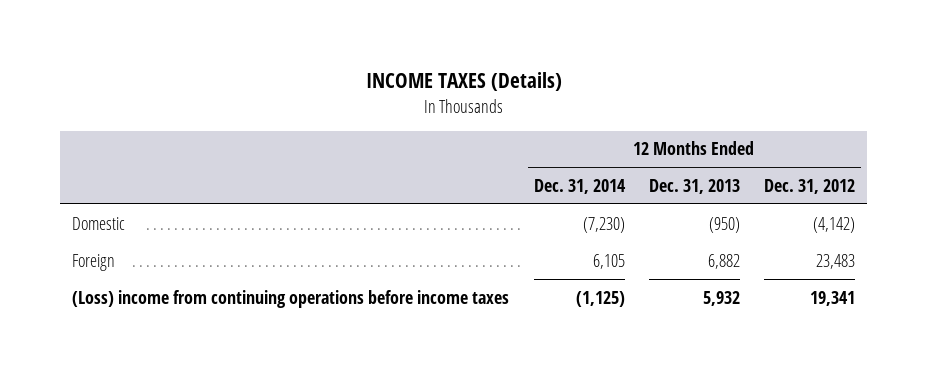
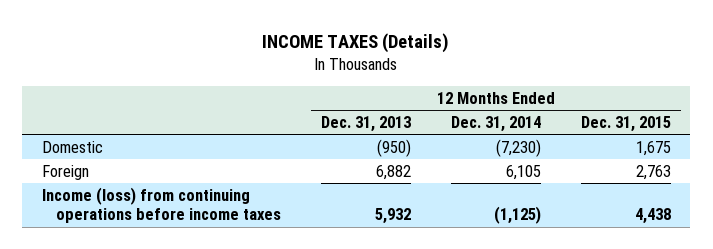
- | 12 Months Ended Dec. 31, 2014 | 12 Months Ended Dec. 31, 2013 | 12 Months Ended Dec. 31, 2012
+ | 12 Months Ended Dec. 31, 2013 | 12 Months Ended Dec. 31, 2014 | 12 Months Ended Dec. 31, 2015
- (Loss) income from continuing operations before income taxes | (1,125) | 5,932 | 19,341
+ Income (loss) from continuing operations before income taxes | 5,932 | (1,125) | 4,438

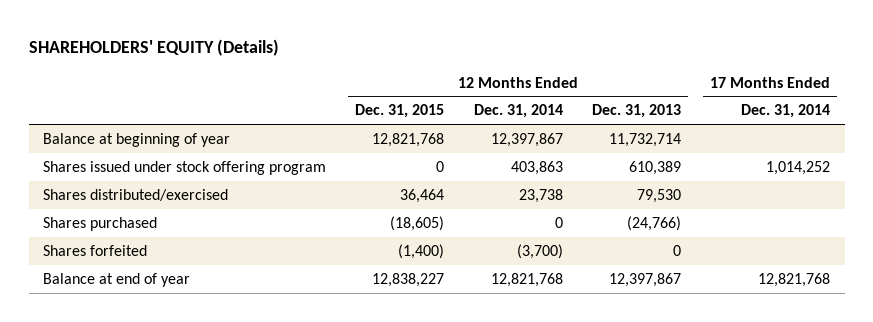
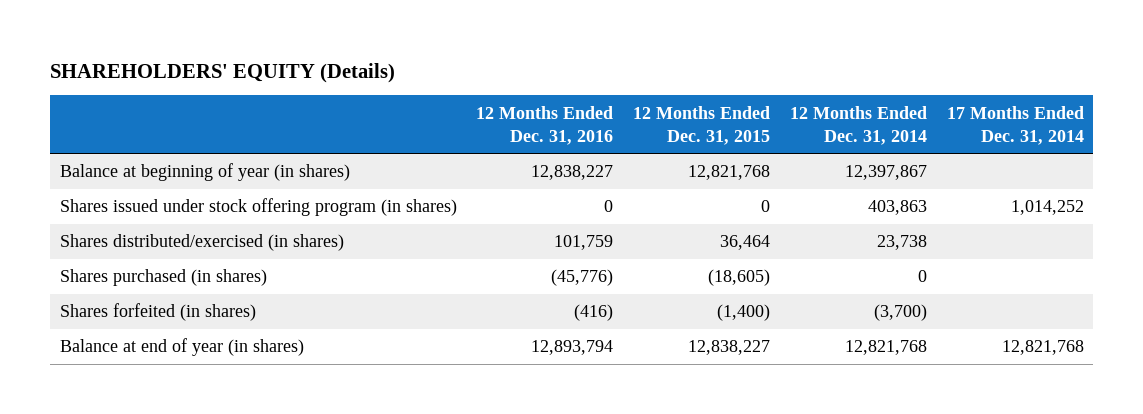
- | 12 Months Ended Dec. 31, 2015 | 12 Months Ended Dec. 31, 2014 | 12 Months Ended Dec. 31, 2013 | 17 Months Ended Dec. 31, 2014
+ | 12 Months Ended Dec. 31, 2016 | 12 Months Ended Dec. 31, 2015 | 12 Months Ended Dec. 31, 2014 | 17 Months Ended Dec. 31, 2014
- Balance at beginning of year | 12,821,768 | 12,397,867 | 11,732,714 |
- Shares issued under stock offering program | 0 | 403,863 | 610,389 | 1,014,252
- Shares distributed/exercised | 36,464 | 23,738 | 79,530 |
- Shares purchased | (18,605) | 0 | (24,766) |
- Shares forfeited | (1,400) | (3,700) | 0 |
- Balance at end of year | 12,838,227 | 12,821,768 | 12,397,867 | 12,821,768
+ Balance at beginning of year (in shares) | 12,838,227 | 12,821,768 | 12,397,867 |
+ Shares issued under stock offering program (in shares) | 0 | 0 | 403,863 | 1,014,252
+ Shares distributed/exercised (in shares) | 101,759 | 36,464 | 23,738 |
+ Shares purchased (in shares) | (45,776) | (18,605) | 0 |
+ Shares forfeited (in shares) | (416) | (1,400) | (3,700) |
+ Balance at end of year (in shares) | 12,893,794 | 12,838,227 | 12,821,768 | 12,821,768

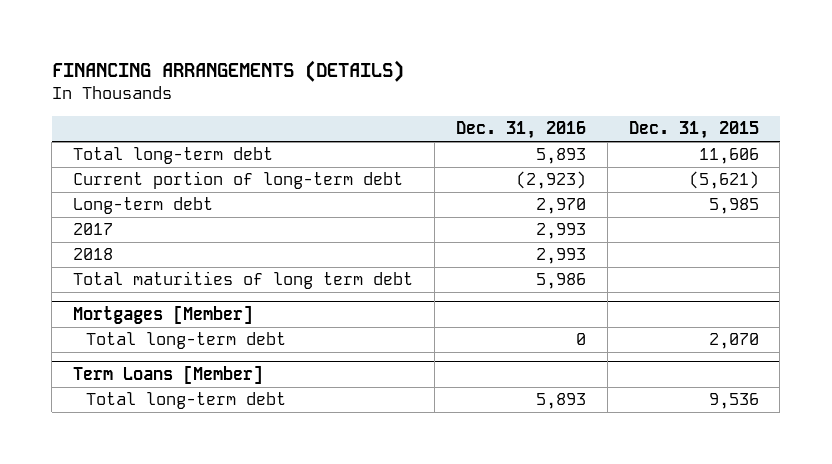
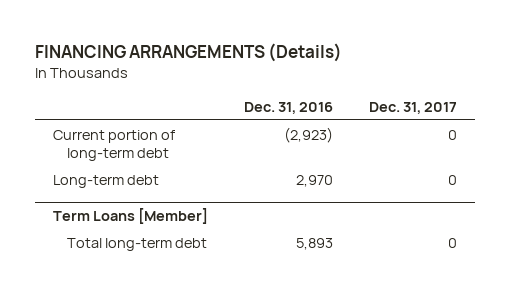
- FINANCING ARRANGEMENTS (DETAILS)
+ FINANCING ARRANGEMENTS (Details)
- | Dec. 31, 2016 | Dec. 31, 2015
+ | Dec. 31, 2016 | Dec. 31, 2017
- Total long-term debt | 5,893 | 11,606
- 2017 | 2,993 |
- 2018 | 2,993 |
- Total maturities of long term debt | 5,986 |
- Mortgages [Member]
- Total long-term debt | 0 | 2,070

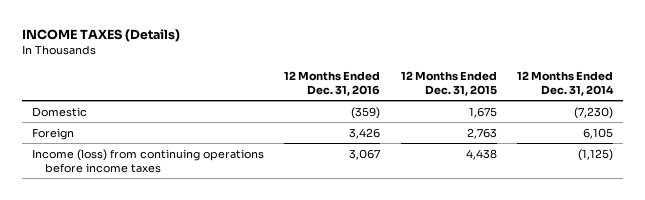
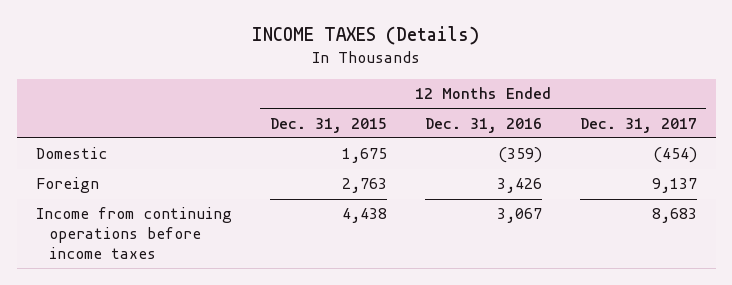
- | 12 Months Ended Dec. 31, 2016 | 12 Months Ended Dec. 31, 2015 | 12 Months Ended Dec. 31, 2014
+ | 12 Months Ended Dec. 31, 2015 | 12 Months Ended Dec. 31, 2016 | 12 Months Ended Dec. 31, 2017
- Income (loss) from continuing operations before income taxes | 3,067 | 4,438 | (1,125)
+ Income from continuing operations before income taxes | 4,438 | 3,067 | 8,683

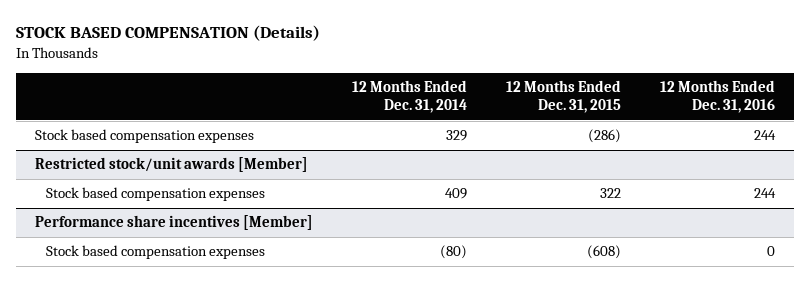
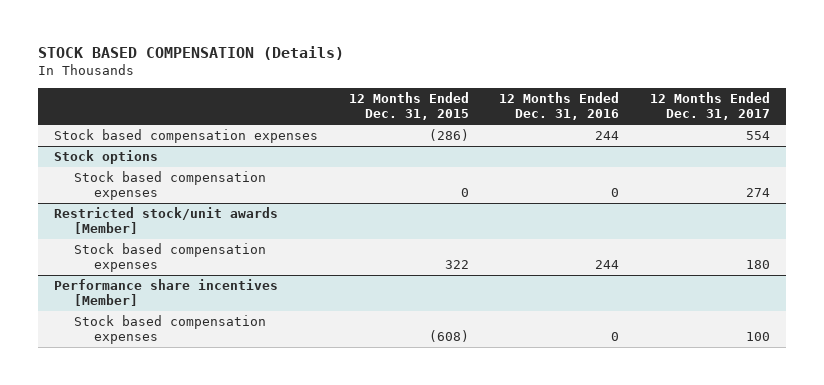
- | 12 Months Ended Dec. 31, 2014 | 12 Months Ended Dec. 31, 2015 | 12 Months Ended Dec. 31, 2016
+ | 12 Months Ended Dec. 31, 2015 | 12 Months Ended Dec. 31, 2016 | 12 Months Ended Dec. 31, 2017
+ Stock options
+ Stock based compensation expenses | 0 | 0 | 274

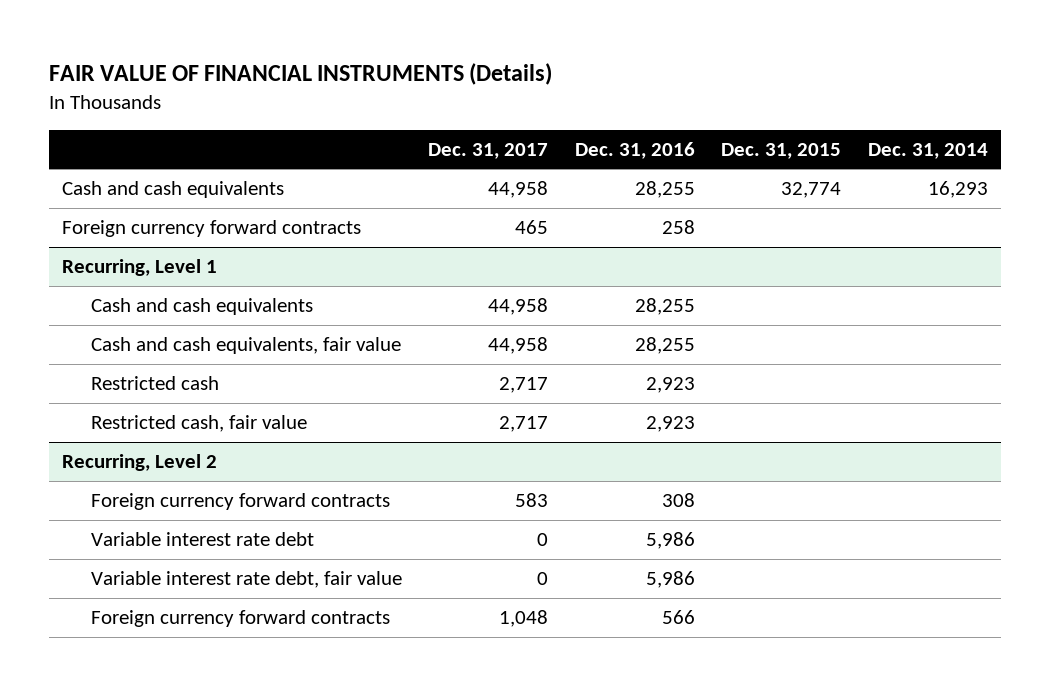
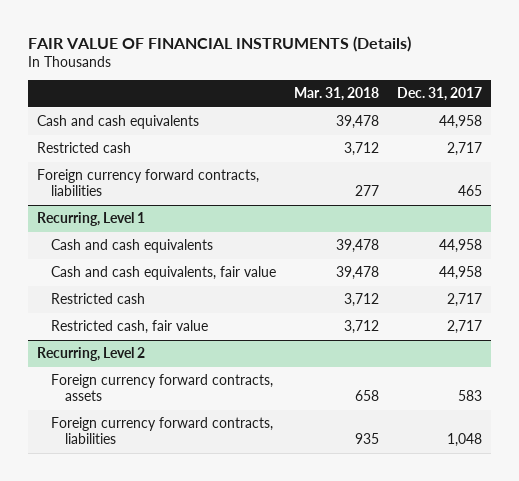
- | Dec. 31, 2017 | Dec. 31, 2016 | Dec. 31, 2015 | Dec. 31, 2014
+ | Mar. 31, 2018 | Dec. 31, 2017
- Foreign currency forward contracts | 465 | 258 | |
+ Restricted cash | 3,712 | 2,717
+ Foreign currency forward contracts, liabilities | 277 | 465
@ Recurring, Level 2
- Foreign currency forward contracts | 583 | 308 | |
- Variable interest rate debt | 0 | 5,986 | |
- Variable interest rate debt, fair value | 0 | 5,986 | |
- Foreign currency forward contracts | 1,048 | 566 | |
+ Foreign currency forward contracts, assets | 658 | 583
+ Foreign currency forward contracts, liabilities | 935 | 1,048

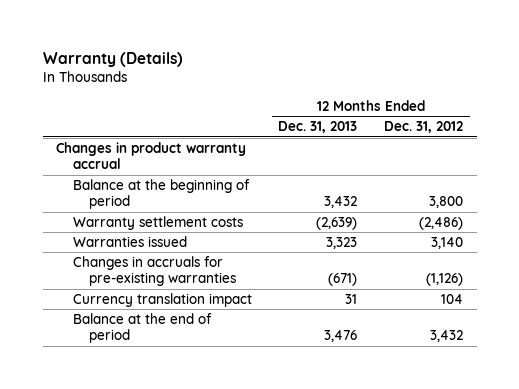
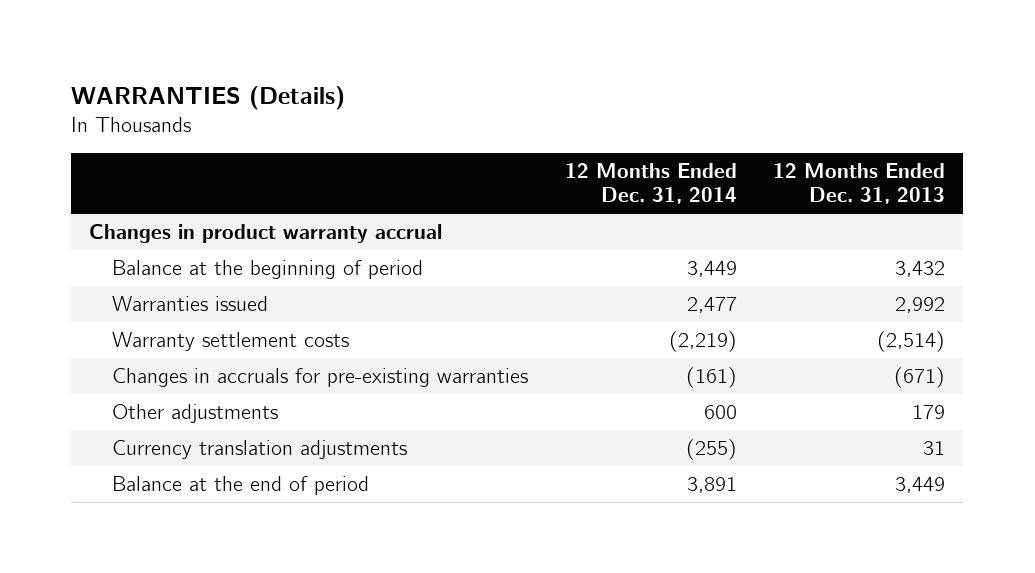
- Warranty (Details)
+ WARRANTIES (Details)
- | 12 Months Ended Dec. 31, 2013 | 12 Months Ended Dec. 31, 2012
+ | 12 Months Ended Dec. 31, 2014 | 12 Months Ended Dec. 31, 2013
- Warranty settlement costs | (2,639) | (2,486)
- Warranties issued | 3,323 | 3,140
+ Warranties issued | 2,477 | 2,992
+ Warranty settlement costs | (2,219) | (2,514)
- Currency translation impact | 31 | 104
- Balance at the end of period | 3,476 | 3,432
+ Other adjustments | 600 | 179
+ Currency translation adjustments | (255) | 31
+ Balance at the end of period | 3,891 | 3,449

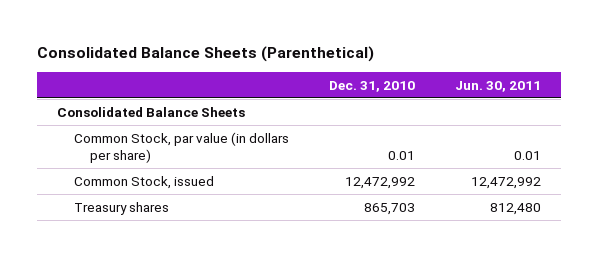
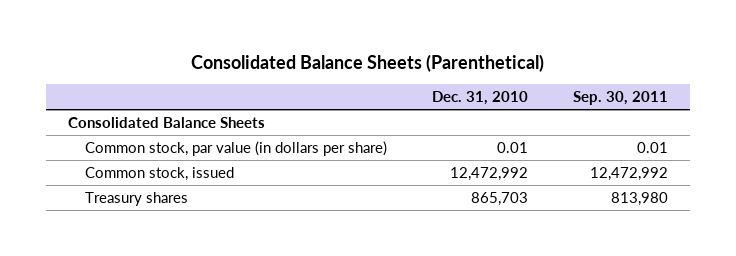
- | Dec. 31, 2010 | Jun. 30, 2011
+ | Dec. 31, 2010 | Sep. 30, 2011
- Common Stock, par value (in dollars per share) | 0.01 | 0.01
- Common Stock, issued | 12,472,992 | 12,472,992
+ Common stock, par value (in dollars per share) | 0.01 | 0.01
+ Common stock, issued | 12,472,992 | 12,472,992

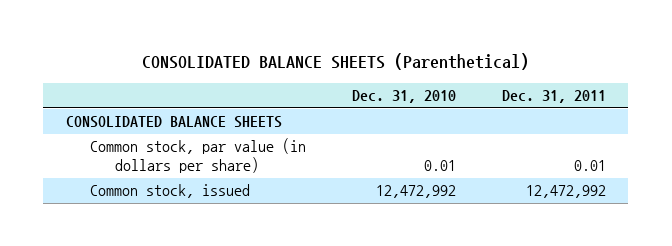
- Consolidated Balance Sheets (Parenthetical)
+ CONSOLIDATED BALANCE SHEETS (Parenthetical)
- | Dec. 31, 2010 | Sep. 30, 2011
+ | Dec. 31, 2010 | Dec. 31, 2011
- Consolidated Balance Sheets
+ CONSOLIDATED BALANCE SHEETS
- Treasury shares | 865,703 | 813,980

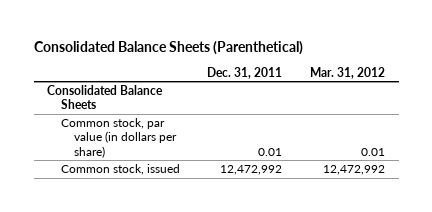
- CONSOLIDATED BALANCE SHEETS (Parenthetical)
+ Consolidated Balance Sheets (Parenthetical)
- | Dec. 31, 2010 | Dec. 31, 2011
+ | Dec. 31, 2011 | Mar. 31, 2012
- CONSOLIDATED BALANCE SHEETS
+ Consolidated Balance Sheets

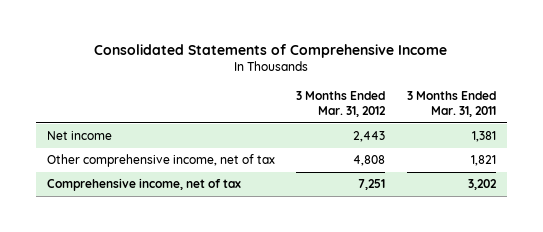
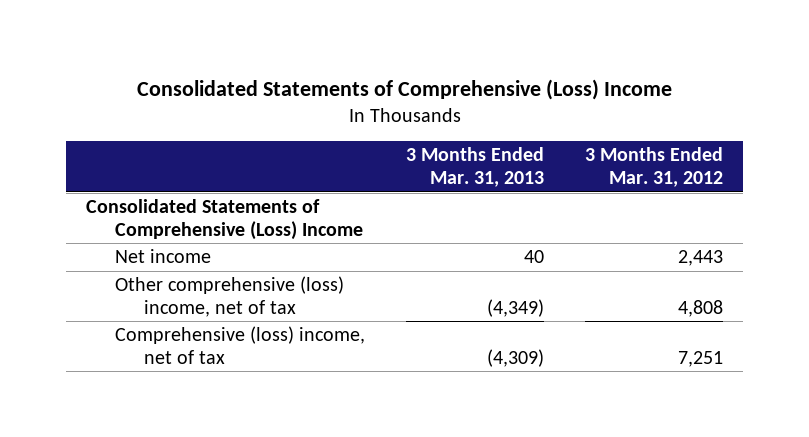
- Consolidated Statements of Comprehensive Income
+ Consolidated Statements of Comprehensive (Loss) Income
- | 3 Months Ended Mar. 31, 2012 | 3 Months Ended Mar. 31, 2011
+ | 3 Months Ended Mar. 31, 2013 | 3 Months Ended Mar. 31, 2012
+ Consolidated Statements of Comprehensive (Loss) Income
- Other comprehensive income, net of tax | 4,808 | 1,821
- Comprehensive income, net of tax | 7,251 | 3,202
+ Other comprehensive (loss) income, net of tax | (4,349) | 4,808
+ Comprehensive (loss) income, net of tax | (4,309) | 7,251

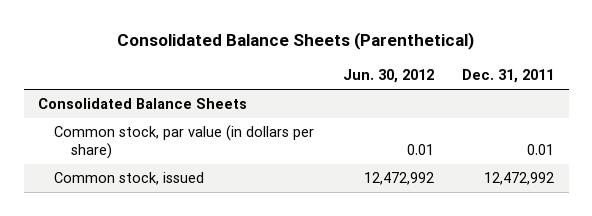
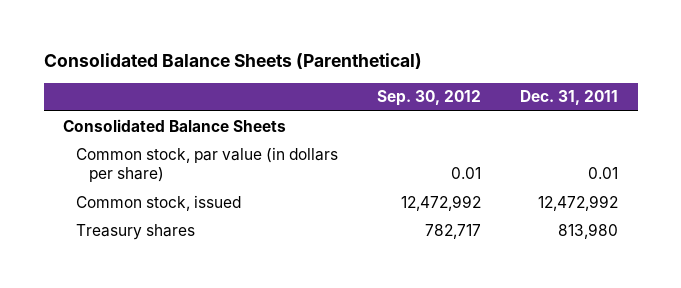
- | Jun. 30, 2012 | Dec. 31, 2011
+ | Sep. 30, 2012 | Dec. 31, 2011
+ Treasury shares | 782,717 | 813,980

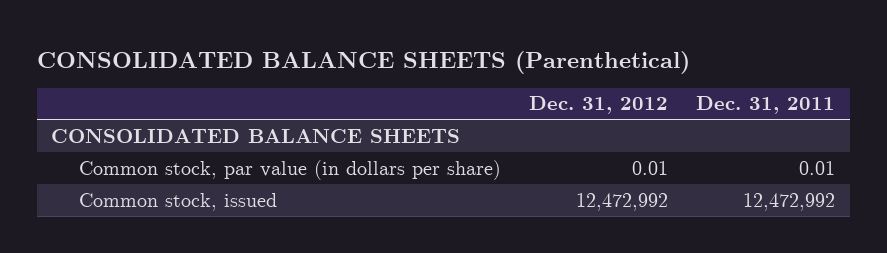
- Consolidated Balance Sheets (Parenthetical)
+ CONSOLIDATED BALANCE SHEETS (Parenthetical)
- | Sep. 30, 2012 | Dec. 31, 2011
+ | Dec. 31, 2012 | Dec. 31, 2011
- Consolidated Balance Sheets
+ CONSOLIDATED BALANCE SHEETS
- Treasury shares | 782,717 | 813,980

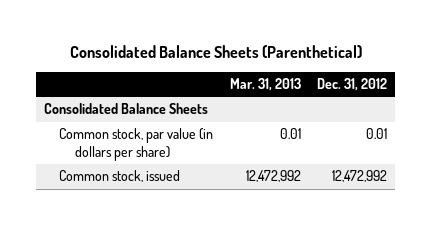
- CONSOLIDATED BALANCE SHEETS (Parenthetical)
+ Consolidated Balance Sheets (Parenthetical)
- | Dec. 31, 2012 | Dec. 31, 2011
+ | Mar. 31, 2013 | Dec. 31, 2012
- CONSOLIDATED BALANCE SHEETS
+ Consolidated Balance Sheets

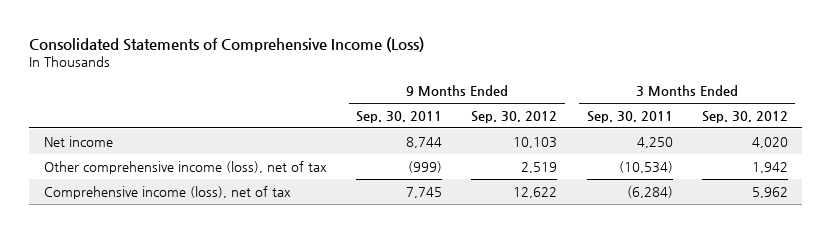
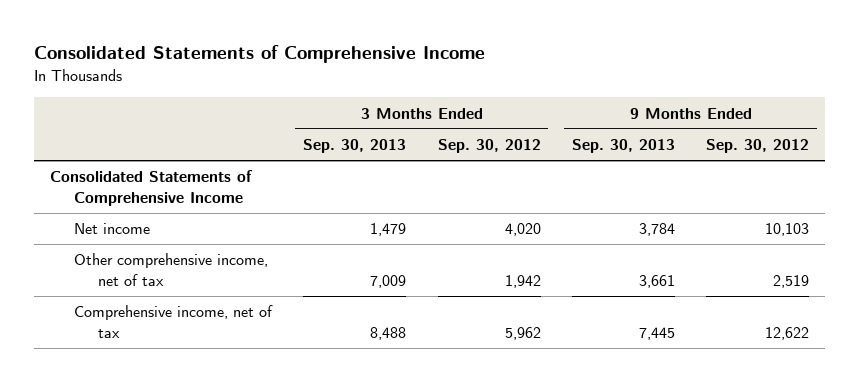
- Consolidated Statements of Comprehensive Income (Loss)
+ Consolidated Statements of Comprehensive Income
- | 9 Months Ended Sep. 30, 2011 | 9 Months Ended Sep. 30, 2012 | 3 Months Ended Sep. 30, 2011 | 3 Months Ended Sep. 30, 2012
+ | 3 Months Ended Sep. 30, 2013 | 3 Months Ended Sep. 30, 2012 | 9 Months Ended Sep. 30, 2013 | 9 Months Ended Sep. 30, 2012
+ Consolidated Statements of Comprehensive Income
- Other comprehensive income (loss), net of tax | (999) | 2,519 | (10,534) | 1,942
- Comprehensive income (loss), net of tax | 7,745 | 12,622 | (6,284) | 5,962
+ Other comprehensive income, net of tax | 7,009 | 1,942 | 3,661 | 2,519
+ Comprehensive income, net of tax | 8,488 | 5,962 | 7,445 | 12,622

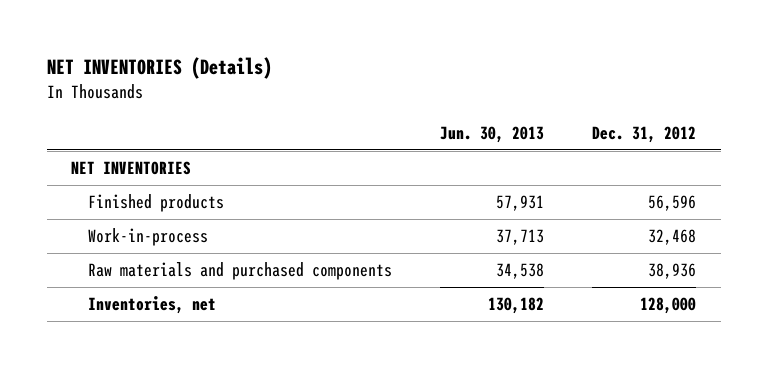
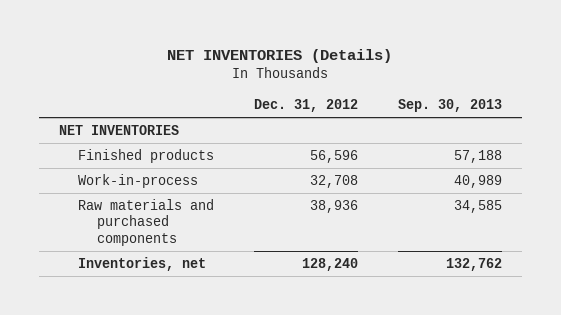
- | Jun. 30, 2013 | Dec. 31, 2012
+ | Dec. 31, 2012 | Sep. 30, 2013
- Work-in-process | 37,713 | 32,468
+ Work-in-process | 32,708 | 40,989
- Inventories, net | 130,182 | 128,000
+ Inventories, net | 128,240 | 132,762

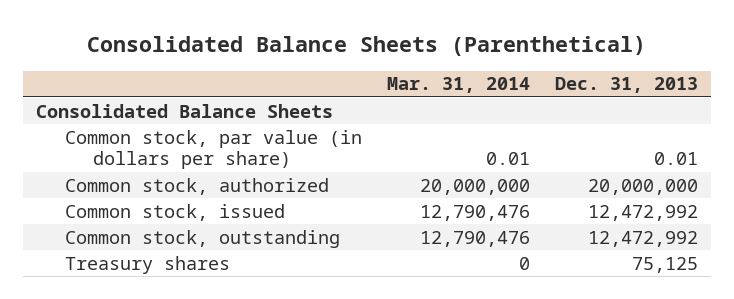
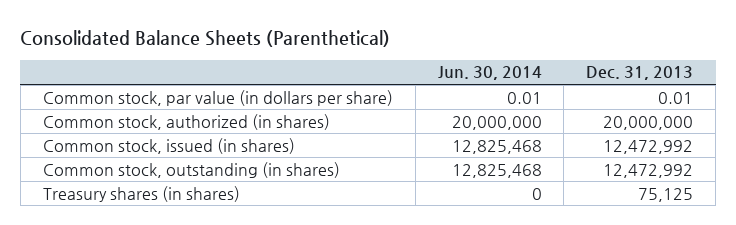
- | Mar. 31, 2014 | Dec. 31, 2013
+ | Jun. 30, 2014 | Dec. 31, 2013
- Consolidated Balance Sheets
- Common stock, authorized | 20,000,000 | 20,000,000
- Common stock, issued | 12,790,476 | 12,472,992
- Common stock, outstanding | 12,790,476 | 12,472,992
- Treasury shares | 0 | 75,125
+ Common stock, authorized (in shares) | 20,000,000 | 20,000,000
+ Common stock, issued (in shares) | 12,825,468 | 12,472,992
+ Common stock, outstanding (in shares) | 12,825,468 | 12,472,992
+ Treasury shares (in shares) | 0 | 75,125

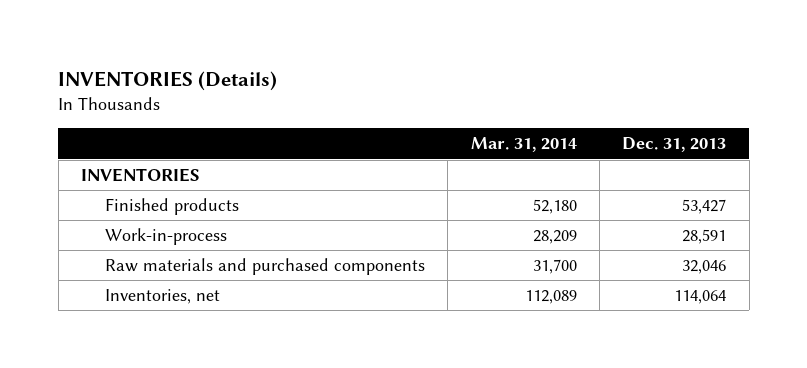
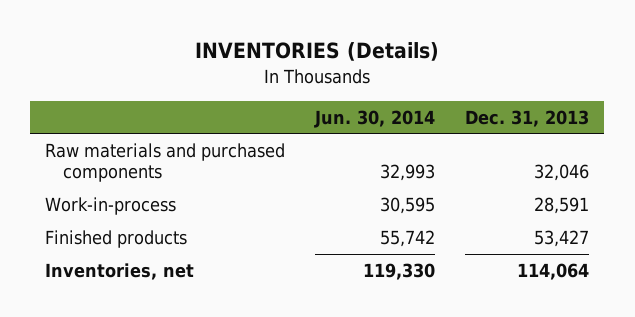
- | Mar. 31, 2014 | Dec. 31, 2013
+ | Jun. 30, 2014 | Dec. 31, 2013
- INVENTORIES
moved down: Work-in-process | 30,595 | 28,591
moved down: Finished products | 55,742 | 53,427

